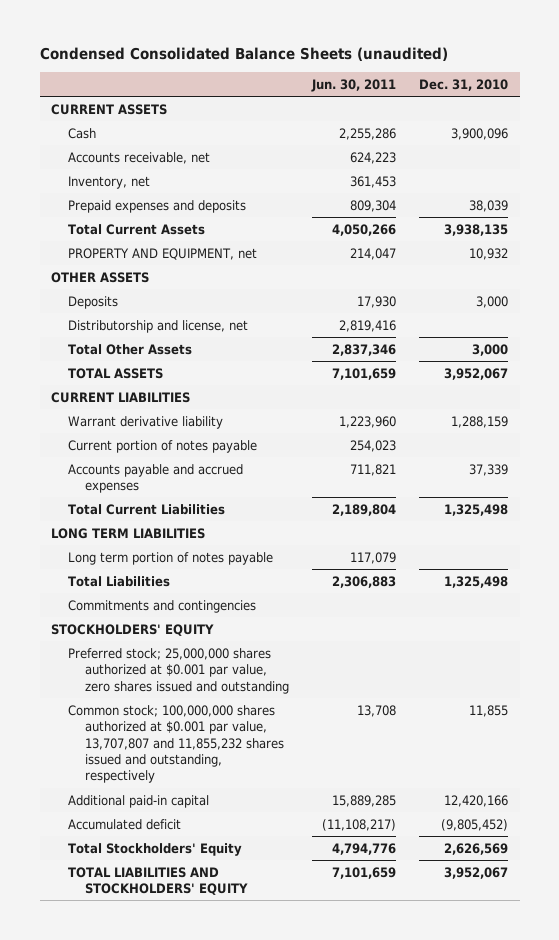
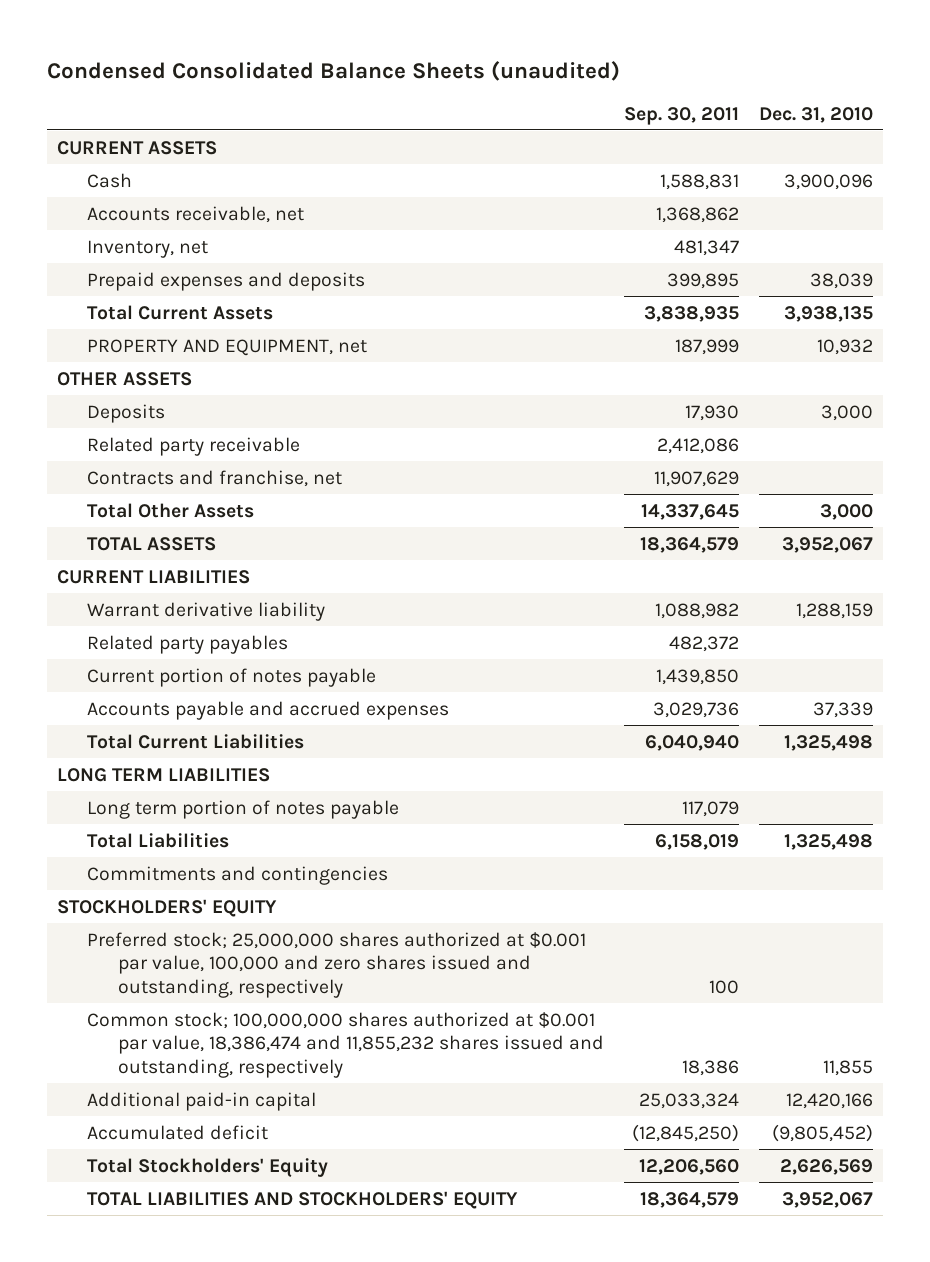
- | Jun. 30, 2011 | Dec. 31, 2010
+ | Sep. 30, 2011 | Dec. 31, 2010
- Distributorship and license, net | 2,819,416 |
+ Related party receivable | 2,412,086 |
+ Contracts and franchise, net | 11,907,629 |
+ Related party payables | 482,372 |
- Preferred stock; 25,000,000 shares authorized at $0.001 par value, zero shares issued and outstanding
- Common stock; 100,000,000 shares authorized at $0.001 par value, 13,707,807 and 11,855,232 shares issued and outstanding, respectively | 13,708 | 11,855
+ Preferred stock; 25,000,000 shares authorized at $0.001 par value, 100,000 and zero shares issued and outstanding, respectively | 100 |
+ Common stock; 100,000,000 shares authorized at $0.001 par value, 18,386,474 and 11,855,232 shares issued and outstanding, respectively | 18,386 | 11,855

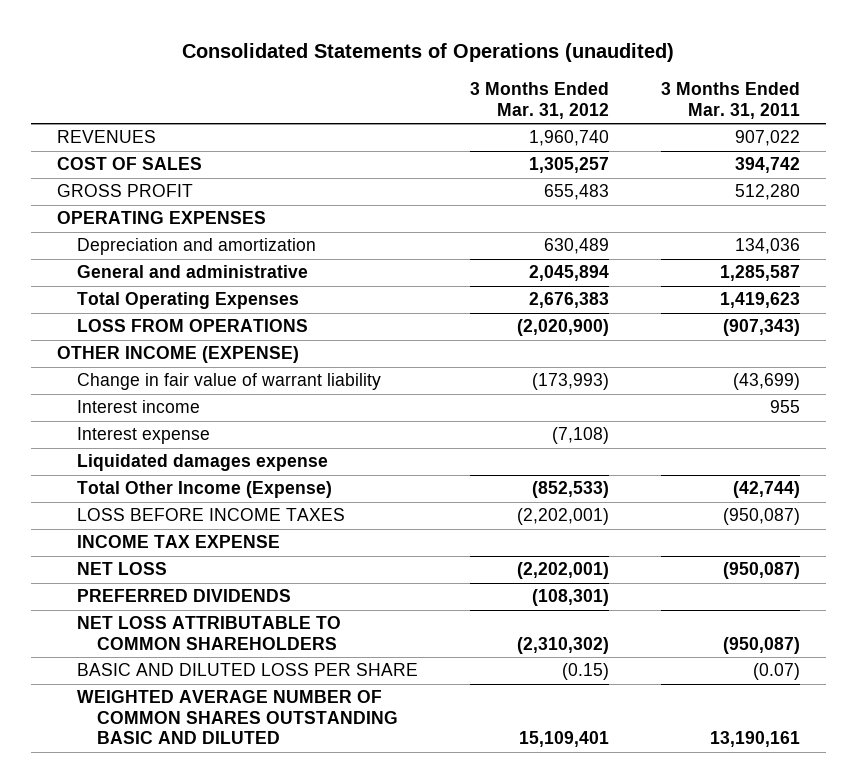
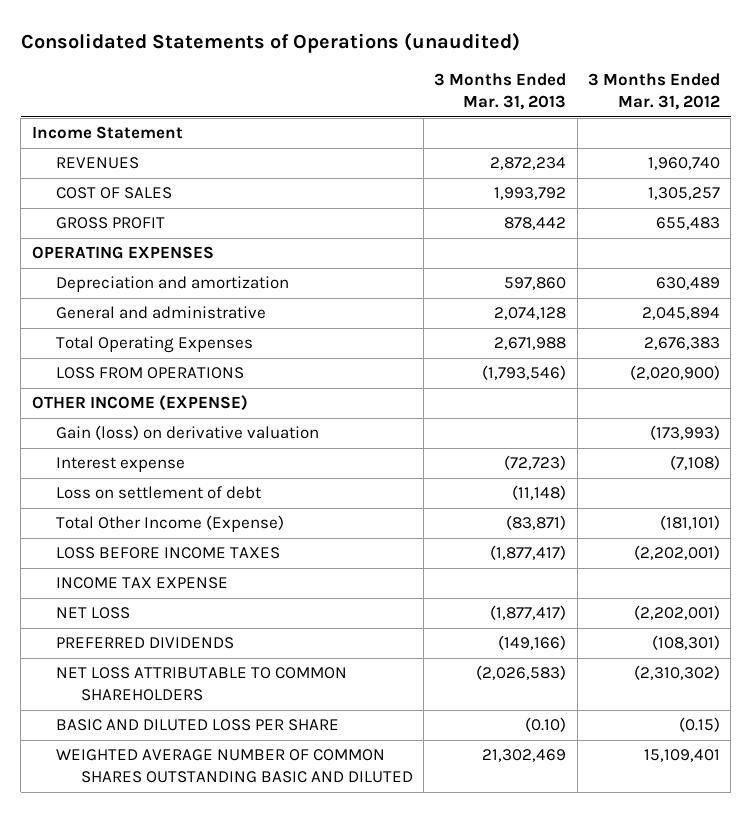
- | 3 Months Ended Mar. 31, 2012 | 3 Months Ended Mar. 31, 2011
+ | 3 Months Ended Mar. 31, 2013 | 3 Months Ended Mar. 31, 2012
+ Income Statement
- Change in fair value of warrant liability | (173,993) | (43,699)
- Interest income | | 955
+ Gain (loss) on derivative valuation | | (173,993)
- Liquidated damages expense
- Total Other Income (Expense) | (852,533) | (42,744)
+ Loss on settlement of debt | (11,148) |
+ Total Other Income (Expense) | (83,871) | (181,101)

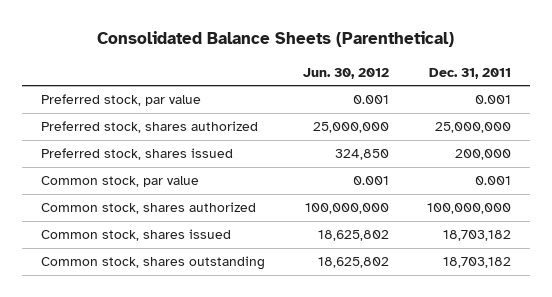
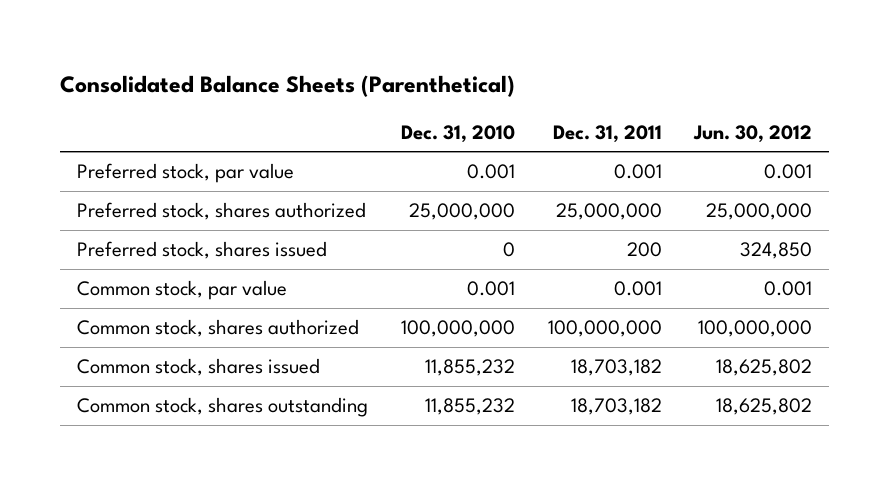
- | Jun. 30, 2012 | Dec. 31, 2011
+ | Dec. 31, 2010 | Dec. 31, 2011 | Jun. 30, 2012
- Preferred stock, shares issued | 324,850 | 200,000
+ Preferred stock, shares issued | 0 | 200 | 324,850

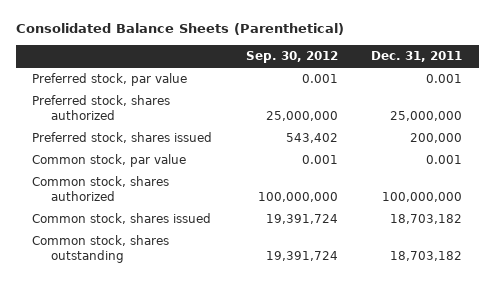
- | Dec. 31, 2010 | Dec. 31, 2011 | Jun. 30, 2012
+ | Sep. 30, 2012 | Dec. 31, 2011
- Preferred stock, shares issued | 0 | 200 | 324,850
+ Preferred stock, shares issued | 543,402 | 200,000

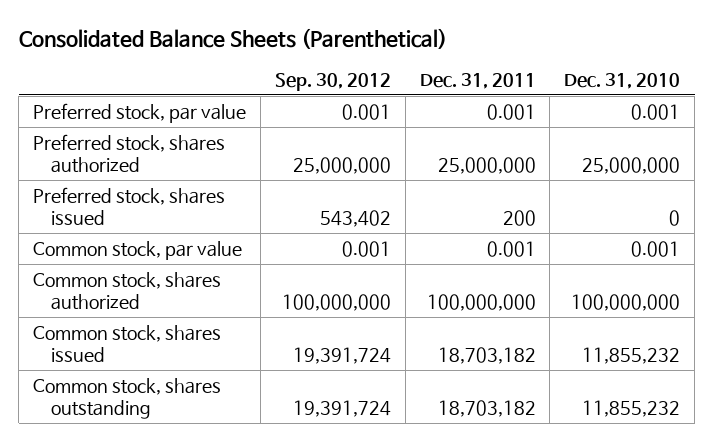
- | Sep. 30, 2012 | Dec. 31, 2011
+ | Sep. 30, 2012 | Dec. 31, 2011 | Dec. 31, 2010
- Preferred stock, shares issued | 543,402 | 200,000
+ Preferred stock, shares issued | 543,402 | 200 | 0

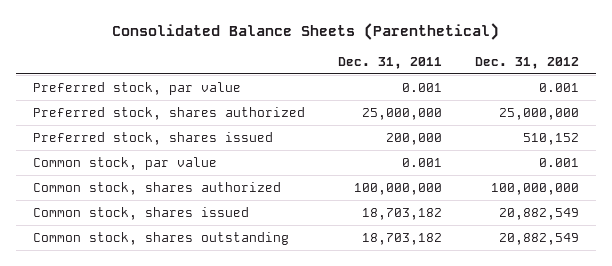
- | Sep. 30, 2012 | Dec. 31, 2011 | Dec. 31, 2010
+ | Dec. 31, 2011 | Dec. 31, 2012
- Preferred stock, shares issued | 543,402 | 200 | 0
+ Preferred stock, shares issued | 200,000 | 510,152

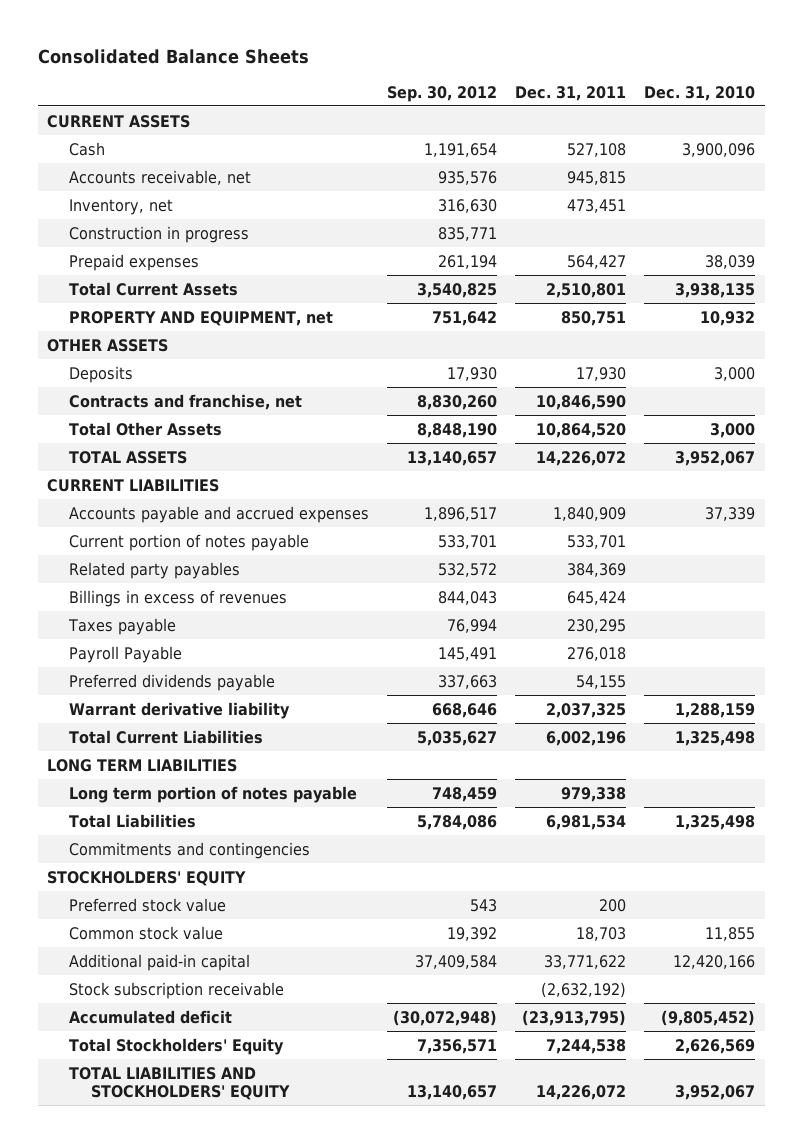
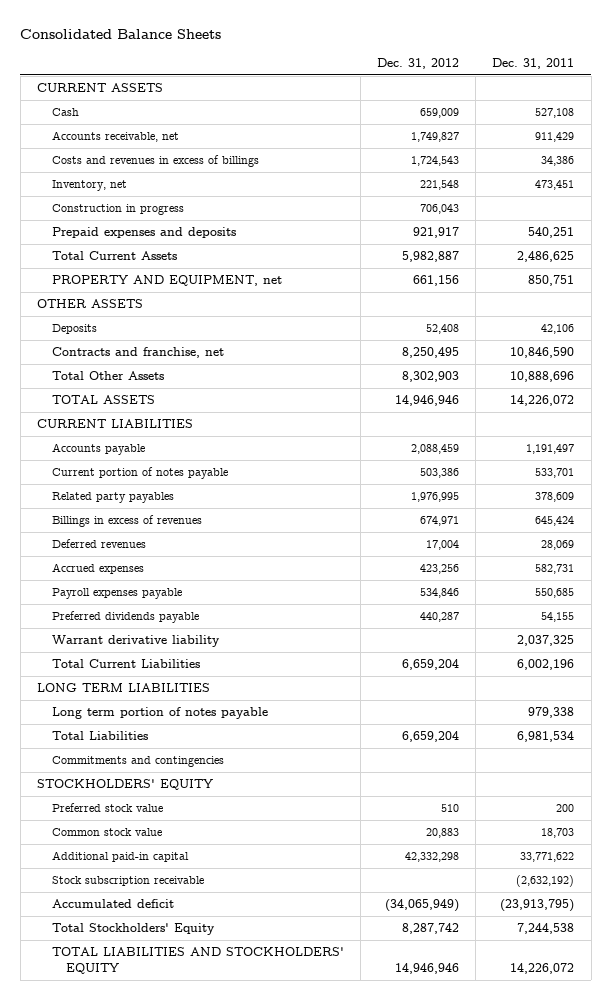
- | Sep. 30, 2012 | Dec. 31, 2011 | Dec. 31, 2010
+ | Dec. 31, 2012 | Dec. 31, 2011
- Accounts receivable, net | 935,576 | 945,815 |
+ Accounts receivable, net | 1,749,827 | 911,429
+ Costs and revenues in excess of billings | 1,724,543 | 34,386
- Prepaid expenses | 261,194 | 564,427 | 38,039
- Total Current Assets | 3,540,825 | 2,510,801 | 3,938,135
+ Prepaid expenses and deposits | 921,917 | 540,251
+ Total Current Assets | 5,982,887 | 2,486,625
- Deposits | 17,930 | 17,930 | 3,000
+ Deposits | 52,408 | 42,106
- Total Other Assets | 8,848,190 | 10,864,520 | 3,000
+ Total Other Assets | 8,302,903 | 10,888,696
- Accounts payable and accrued expenses | 1,896,517 | 1,840,909 | 37,339
+ Accounts payable | 2,088,459 | 1,191,497
- Related party payables | 532,572 | 384,369 |
+ Related party payables | 1,976,995 | 378,609
- Taxes payable | 76,994 | 230,295 |
- Payroll Payable | 145,491 | 276,018 |
+ Deferred revenues | 17,004 | 28,069
+ Accrued expenses | 423,256 | 582,731
+ Payroll expenses payable | 534,846 | 550,685

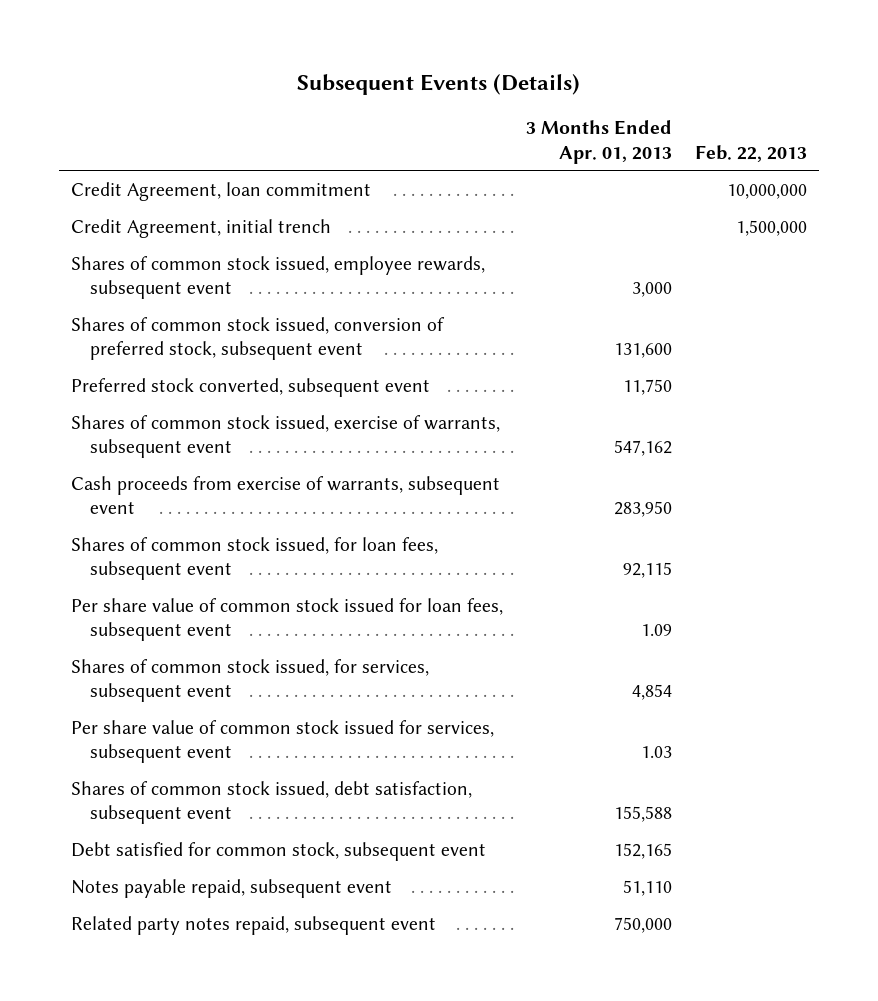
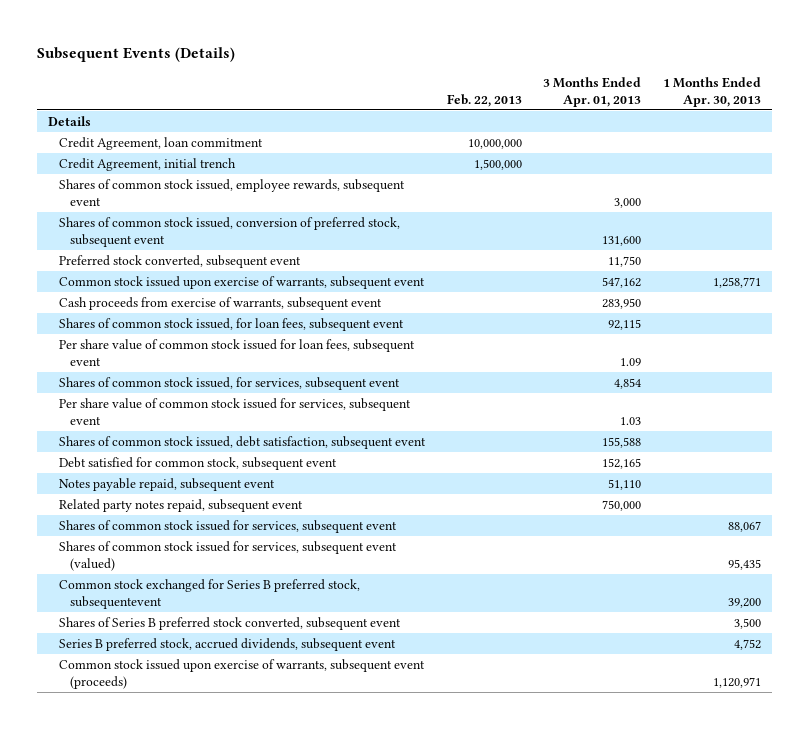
- | 3 Months Ended Apr. 01, 2013 | Feb. 22, 2013
+ | Feb. 22, 2013 | 3 Months Ended Apr. 01, 2013 | 1 Months Ended Apr. 30, 2013
+ Details
- Shares of common stock issued, exercise of warrants, subsequent event | 547,162 |
+ Common stock issued upon exercise of warrants, subsequent event | | 547,162 | 1,258,771
+ Shares of common stock issued for services, subsequent event | | | 88,067
+ Shares of common stock issued for services, subsequent event (valued) | | | 95,435
+ Common stock exchanged for Series B preferred stock, subsequentevent | | | 39,200
+ Shares of Series B preferred stock converted, subsequent event | | | 3,500
+ Series B preferred stock, accrued dividends, subsequent event | | | 4,752
+ Common stock issued upon exercise of warrants, subsequent event (proceeds) | | | 1,120,971

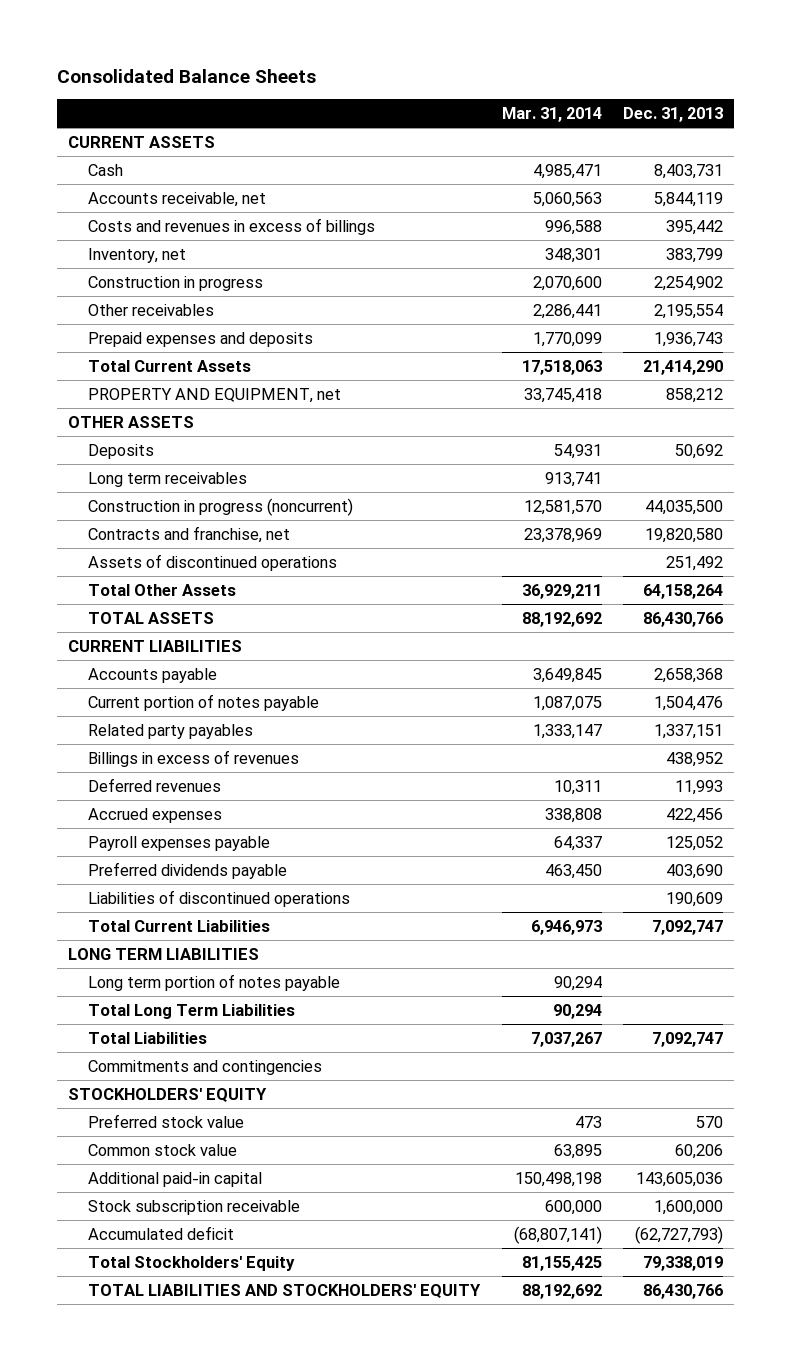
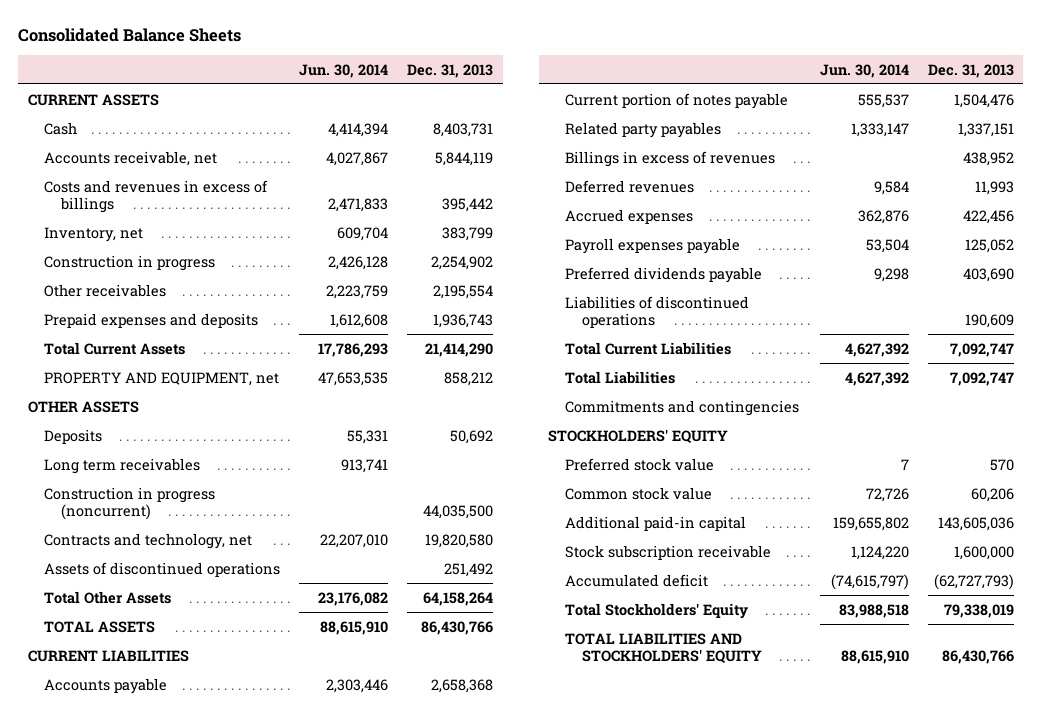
- | Mar. 31, 2014 | Dec. 31, 2013
+ | Jun. 30, 2014 | Dec. 31, 2013
- Contracts and franchise, net | 23,378,969 | 19,820,580
+ Contracts and technology, net | 22,207,010 | 19,820,580
- LONG TERM LIABILITIES
- Long term portion of notes payable | 90,294 |
- Total Long Term Liabilities | 90,294 |

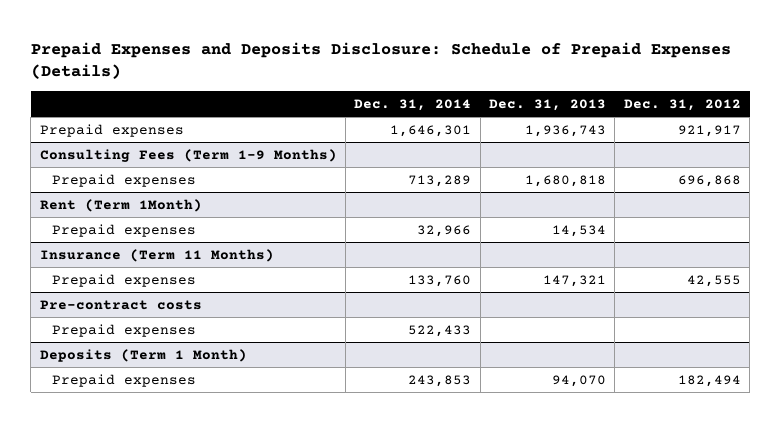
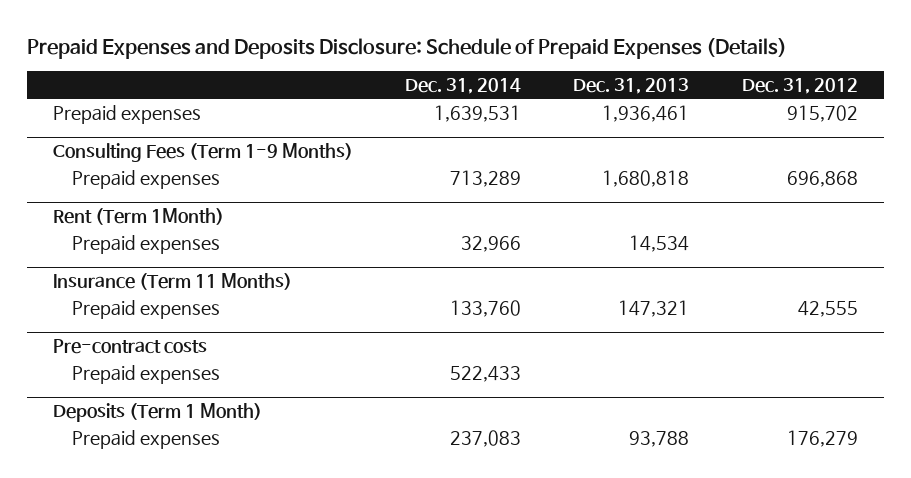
- Prepaid expenses | 1,646,301 | 1,936,743 | 921,917
+ Prepaid expenses | 1,639,531 | 1,936,461 | 915,702
@ Deposits (Term 1 Month)
- Prepaid expenses | 243,853 | 94,070 | 182,494
+ Prepaid expenses | 237,083 | 93,788 | 176,279

